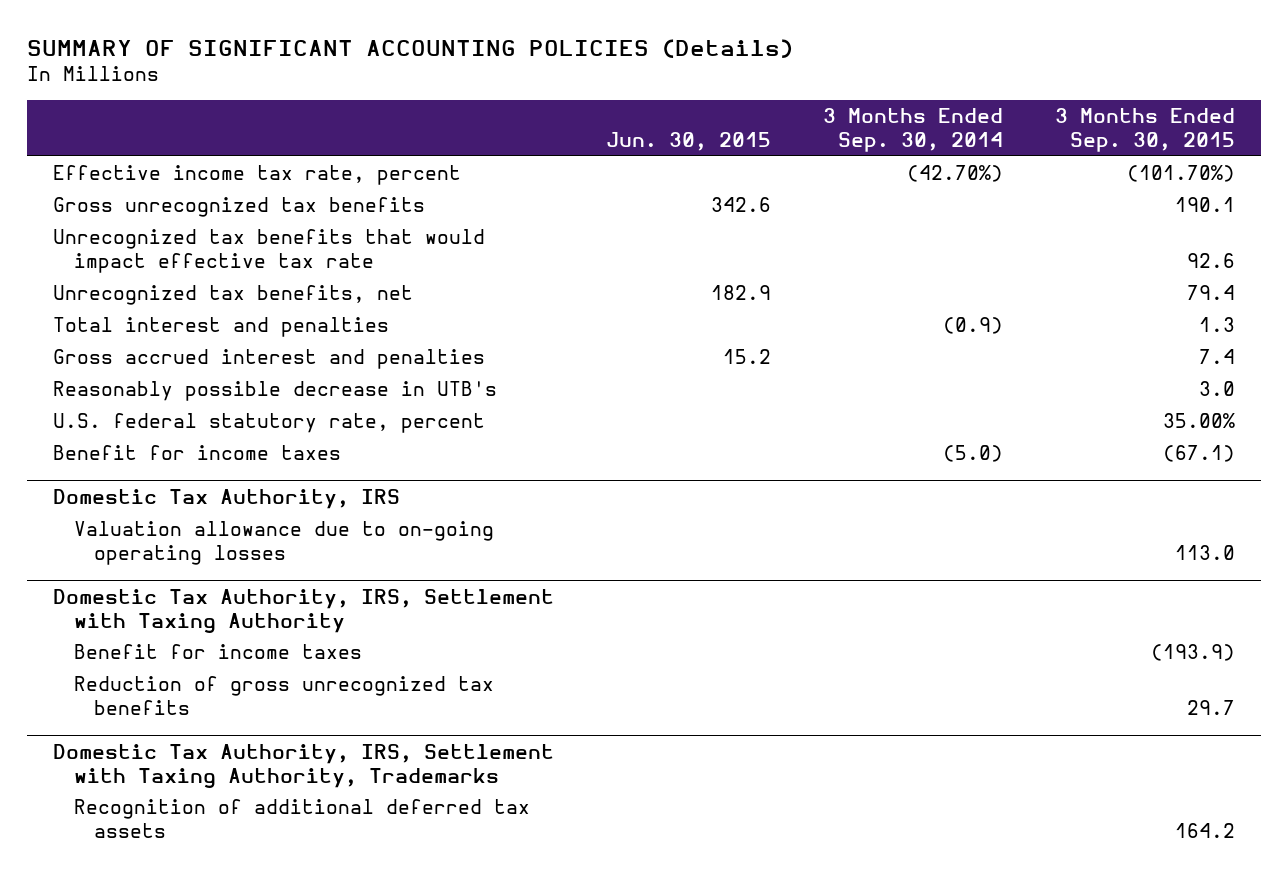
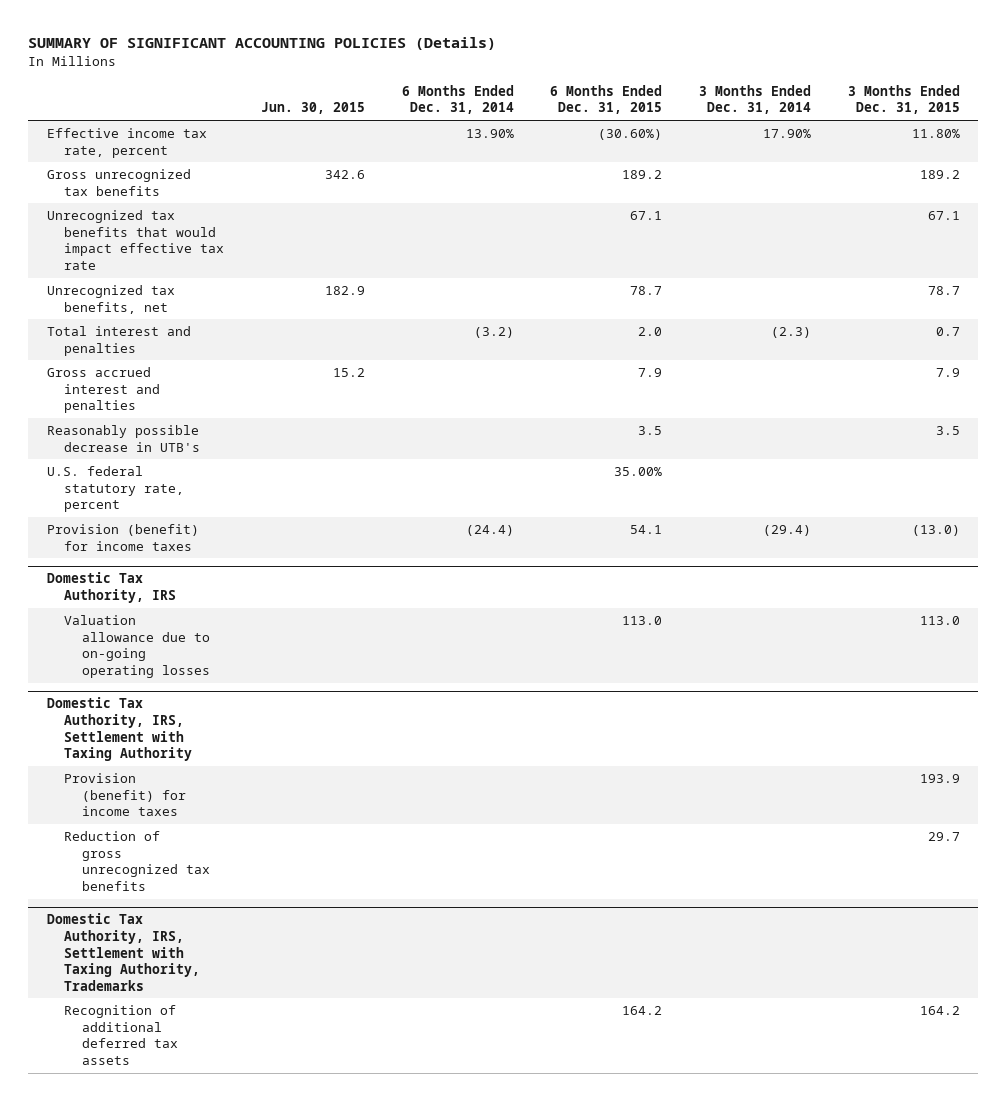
- | Jun. 30, 2015 | 3 Months Ended Sep. 30, 2014 | 3 Months Ended Sep. 30, 2015
+ | Jun. 30, 2015 | 6 Months Ended Dec. 31, 2014 | 6 Months Ended Dec. 31, 2015 | 3 Months Ended Dec. 31, 2014 | 3 Months Ended Dec. 31, 2015
- Benefit for income taxes | | (5.0) | (67.1)
+ Provision (benefit) for income taxes | | (24.4) | 54.1 | (29.4) | (13.0)
@ Domestic Tax Authority, IRS, Settlement with Taxing Authority
- Benefit for income taxes | | | (193.9)
+ Provision (benefit) for income taxes | | | | | 193.9

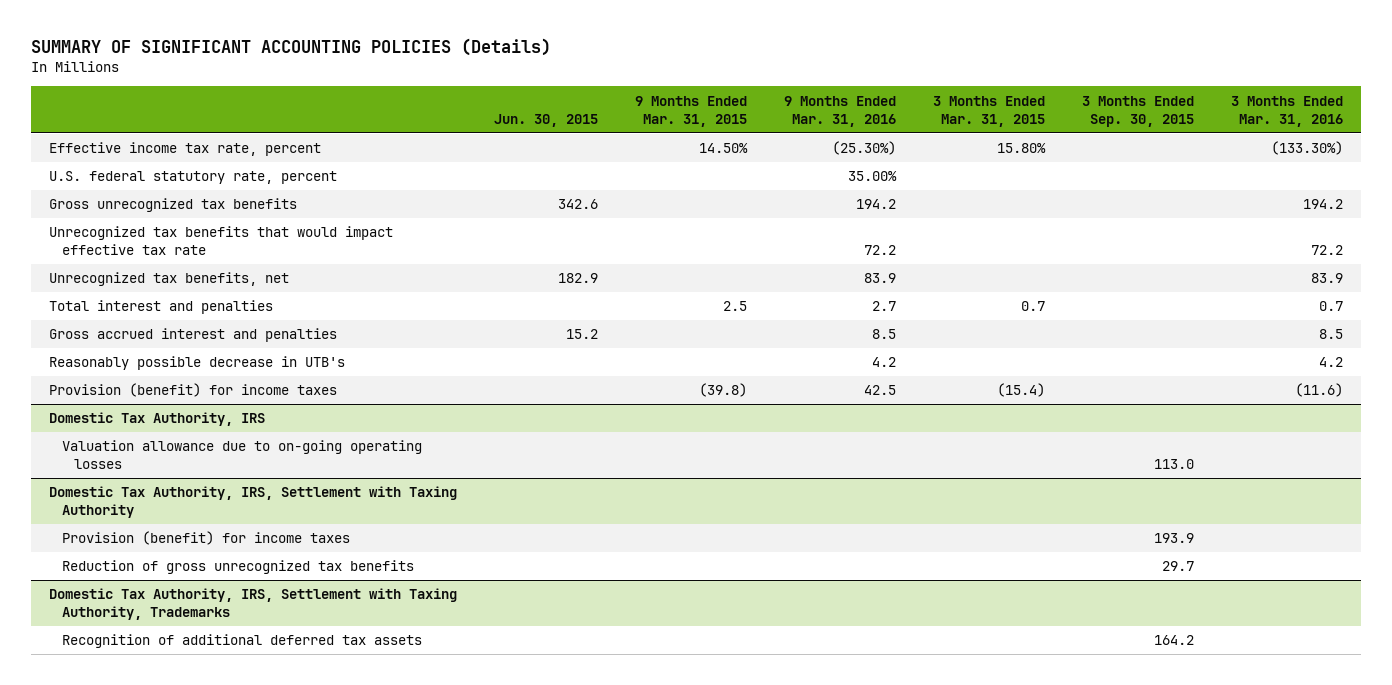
- | Jun. 30, 2015 | 6 Months Ended Dec. 31, 2014 | 6 Months Ended Dec. 31, 2015 | 3 Months Ended Dec. 31, 2014 | 3 Months Ended Dec. 31, 2015
+ | Jun. 30, 2015 | 9 Months Ended Mar. 31, 2015 | 9 Months Ended Mar. 31, 2016 | 3 Months Ended Mar. 31, 2015 | 3 Months Ended Sep. 30, 2015 | 3 Months Ended Mar. 31, 2016
moved up: U.S. federal statutory rate, percent | | | 35.00% | | |

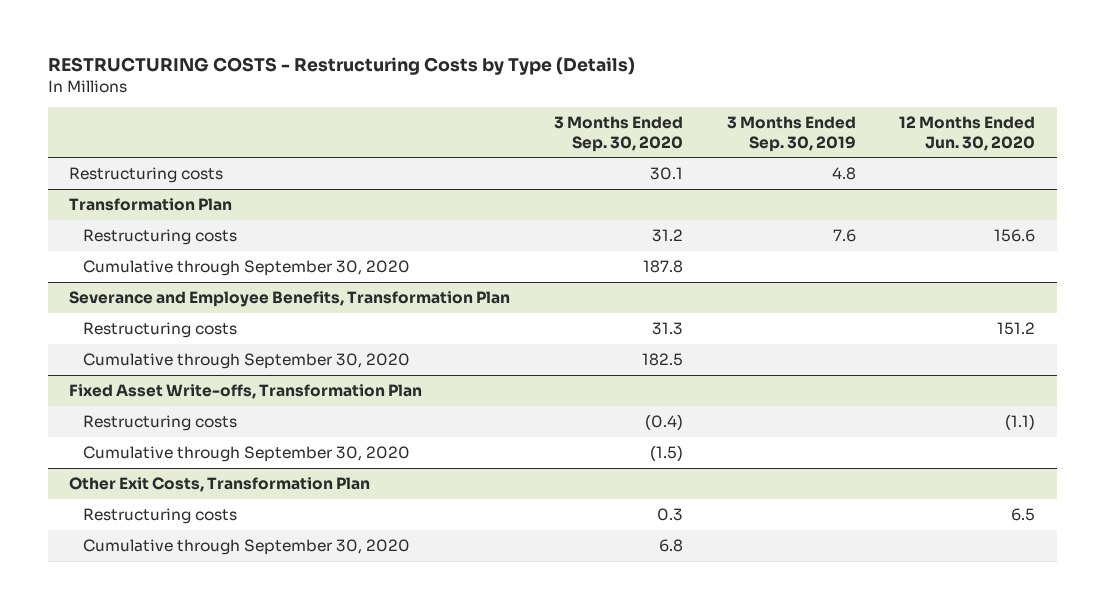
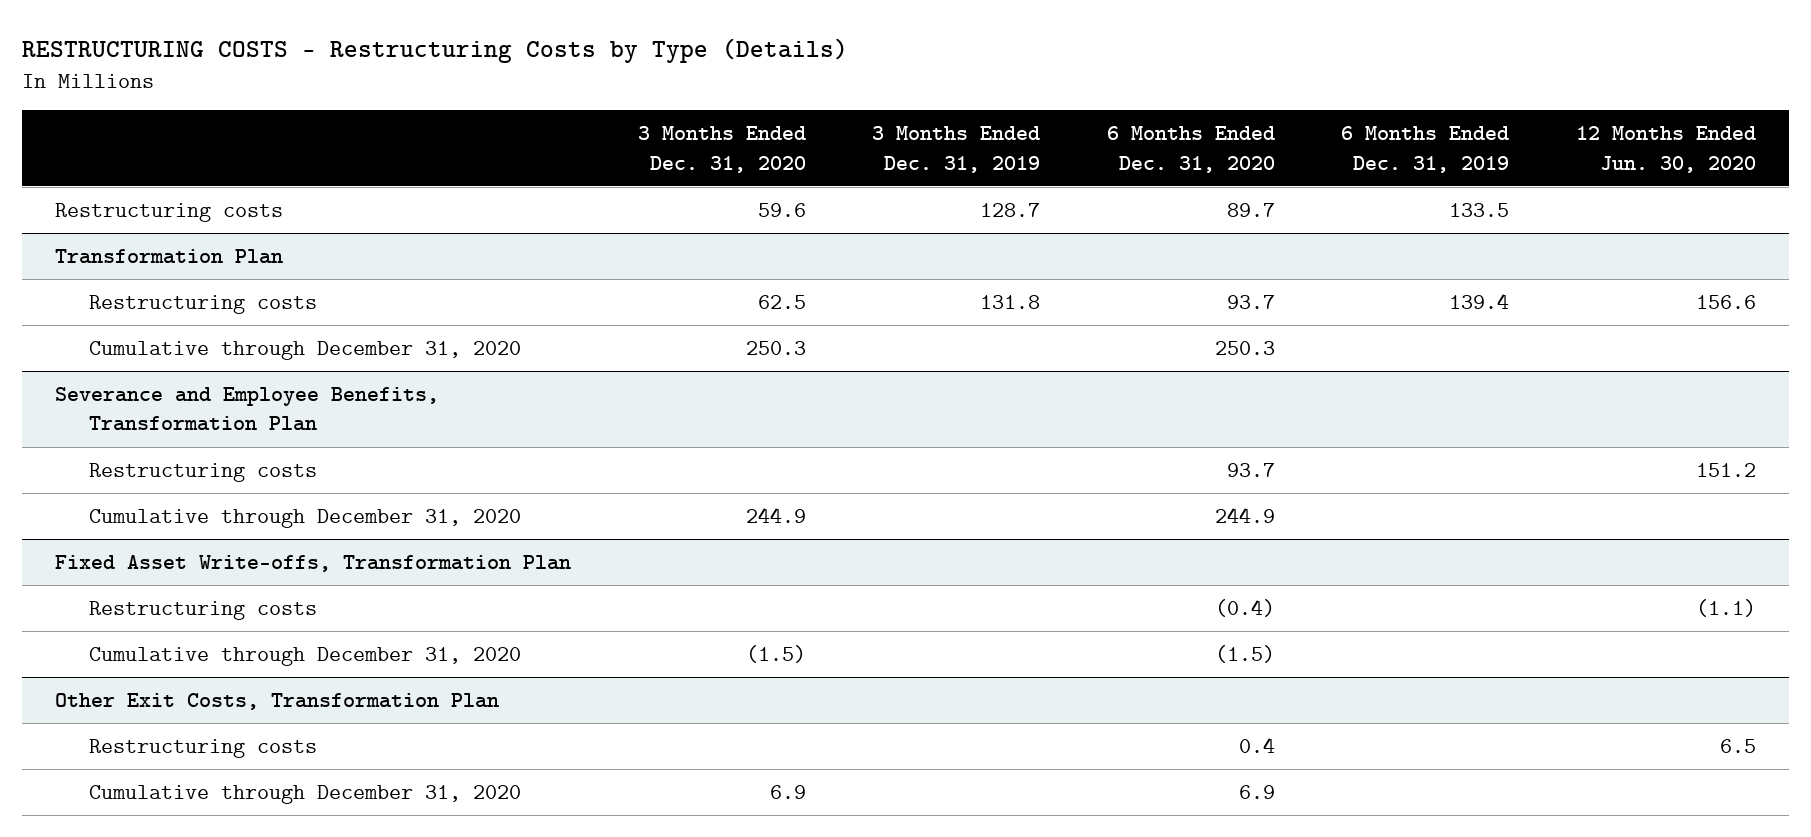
- | 3 Months Ended Sep. 30, 2020 | 3 Months Ended Sep. 30, 2019 | 12 Months Ended Jun. 30, 2020
+ | 3 Months Ended Dec. 31, 2020 | 3 Months Ended Dec. 31, 2019 | 6 Months Ended Dec. 31, 2020 | 6 Months Ended Dec. 31, 2019 | 12 Months Ended Jun. 30, 2020
@ Transformation Plan
- Cumulative through September 30, 2020 | 187.8 | |
+ Cumulative through December 31, 2020 | 250.3 | | 250.3 | |
@ Severance and Employee Benefits, Transformation Plan
- Cumulative through September 30, 2020 | 182.5 | |
+ Cumulative through December 31, 2020 | 244.9 | | 244.9 | |
@ Fixed Asset Write-offs, Transformation Plan
- Cumulative through September 30, 2020 | (1.5) | |
+ Cumulative through December 31, 2020 | (1.5) | | (1.5) | |
@ Other Exit Costs, Transformation Plan
- Cumulative through September 30, 2020 | 6.8 | |
+ Cumulative through December 31, 2020 | 6.9 | | 6.9 | |

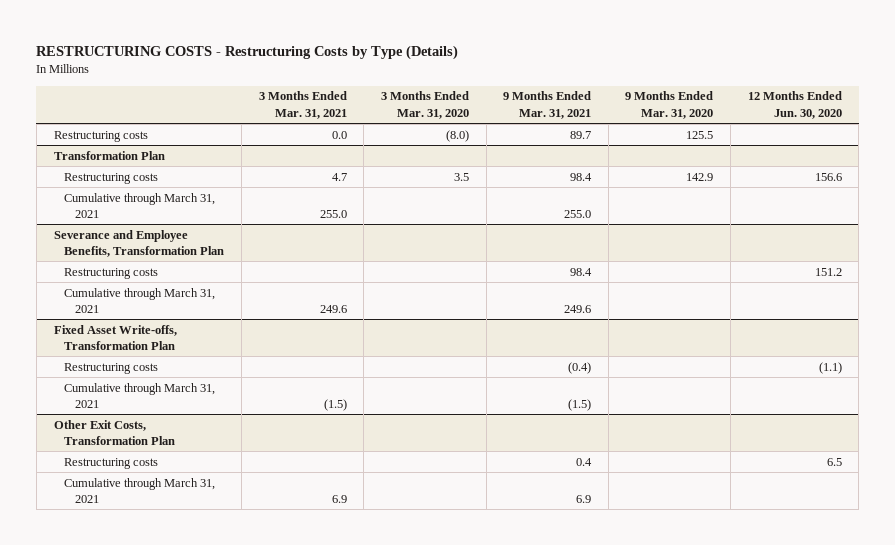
- | 3 Months Ended Dec. 31, 2020 | 3 Months Ended Dec. 31, 2019 | 6 Months Ended Dec. 31, 2020 | 6 Months Ended Dec. 31, 2019 | 12 Months Ended Jun. 30, 2020
+ | 3 Months Ended Mar. 31, 2021 | 3 Months Ended Mar. 31, 2020 | 9 Months Ended Mar. 31, 2021 | 9 Months Ended Mar. 31, 2020 | 12 Months Ended Jun. 30, 2020
@ Transformation Plan
- Cumulative through December 31, 2020 | 250.3 | | 250.3 | |
+ Cumulative through March 31, 2021 | 255.0 | | 255.0 | |
@ Severance and Employee Benefits, Transformation Plan
- Cumulative through December 31, 2020 | 244.9 | | 244.9 | |
+ Cumulative through March 31, 2021 | 249.6 | | 249.6 | |
@ Fixed Asset Write-offs, Transformation Plan
- Cumulative through December 31, 2020 | (1.5) | | (1.5) | |
+ Cumulative through March 31, 2021 | (1.5) | | (1.5) | |
@ Other Exit Costs, Transformation Plan
- Cumulative through December 31, 2020 | 6.9 | | 6.9 | |
+ Cumulative through March 31, 2021 | 6.9 | | 6.9 | |

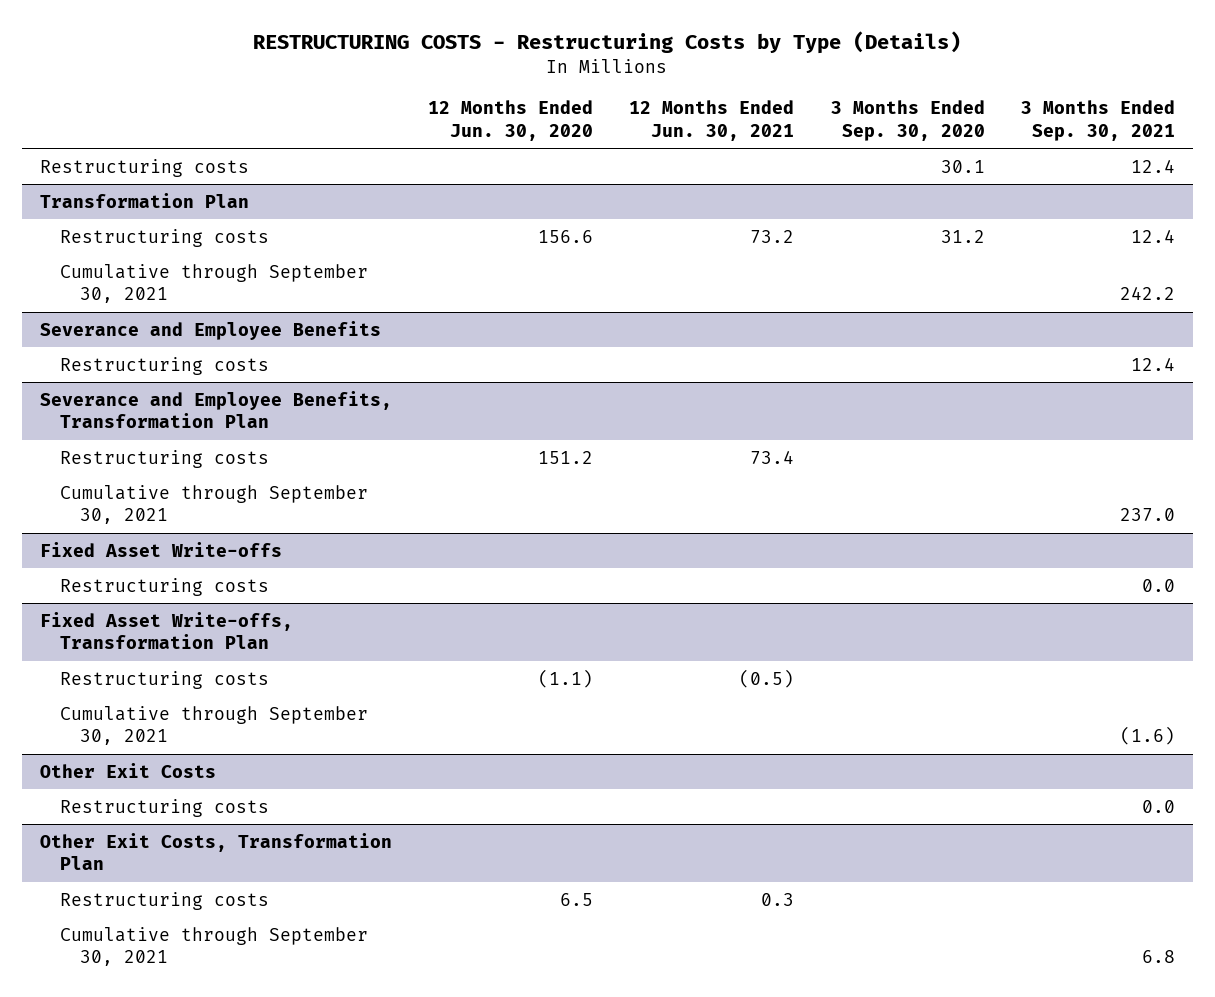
- | 3 Months Ended Mar. 31, 2021 | 3 Months Ended Mar. 31, 2020 | 9 Months Ended Mar. 31, 2021 | 9 Months Ended Mar. 31, 2020 | 12 Months Ended Jun. 30, 2020
+ | 12 Months Ended Jun. 30, 2020 | 12 Months Ended Jun. 30, 2021 | 3 Months Ended Sep. 30, 2020 | 3 Months Ended Sep. 30, 2021
@ Transformation Plan
- Cumulative through March 31, 2021 | 255.0 | | 255.0 | |
+ Cumulative through September 30, 2021 | | | | 242.2
+ Severance and Employee Benefits
+ Restructuring costs | | | | 12.4
@ Severance and Employee Benefits, Transformation Plan
- Cumulative through March 31, 2021 | 249.6 | | 249.6 | |
+ Cumulative through September 30, 2021 | | | | 237.0
+ Fixed Asset Write-offs
+ Restructuring costs | | | | 0.0
@ Fixed Asset Write-offs, Transformation Plan
- Cumulative through March 31, 2021 | (1.5) | | (1.5) | |
+ Cumulative through September 30, 2021 | | | | (1.6)
+ Other Exit Costs
+ Restructuring costs | | | | 0.0
@ Other Exit Costs, Transformation Plan
- Cumulative through March 31, 2021 | 6.9 | | 6.9 | |
+ Cumulative through September 30, 2021 | | | | 6.8

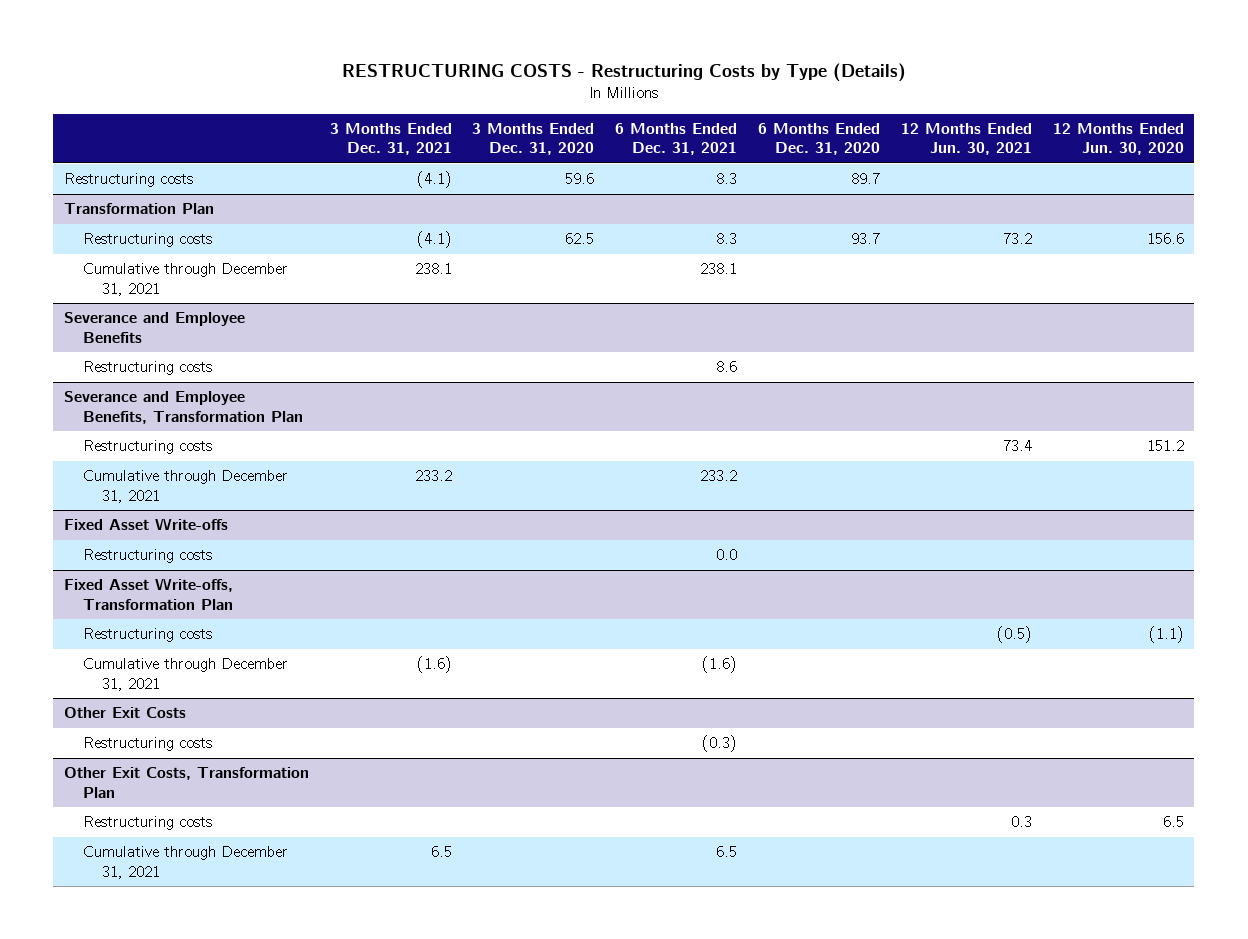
- | 12 Months Ended Jun. 30, 2020 | 12 Months Ended Jun. 30, 2021 | 3 Months Ended Sep. 30, 2020 | 3 Months Ended Sep. 30, 2021
+ | 3 Months Ended Dec. 31, 2021 | 3 Months Ended Dec. 31, 2020 | 6 Months Ended Dec. 31, 2021 | 6 Months Ended Dec. 31, 2020 | 12 Months Ended Jun. 30, 2021 | 12 Months Ended Jun. 30, 2020
@ Transformation Plan
- Cumulative through September 30, 2021 | | | | 242.2
+ Cumulative through December 31, 2021 | 238.1 | | 238.1 | | |
@ Severance and Employee Benefits, Transformation Plan
- Cumulative through September 30, 2021 | | | | 237.0
+ Cumulative through December 31, 2021 | 233.2 | | 233.2 | | |
@ Fixed Asset Write-offs, Transformation Plan
- Cumulative through September 30, 2021 | | | | (1.6)
+ Cumulative through December 31, 2021 | (1.6) | | (1.6) | | |
@ Other Exit Costs, Transformation Plan
- Cumulative through September 30, 2021 | | | | 6.8
+ Cumulative through December 31, 2021 | 6.5 | | 6.5 | | |

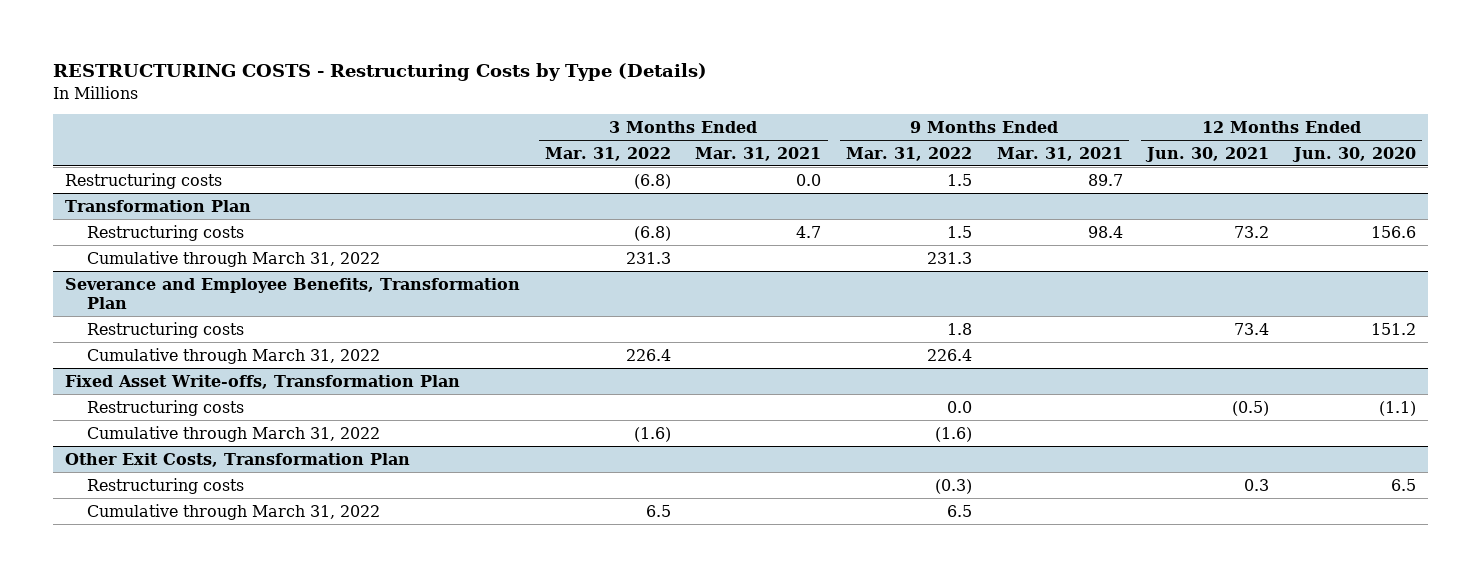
- | 3 Months Ended Dec. 31, 2021 | 3 Months Ended Dec. 31, 2020 | 6 Months Ended Dec. 31, 2021 | 6 Months Ended Dec. 31, 2020 | 12 Months Ended Jun. 30, 2021 | 12 Months Ended Jun. 30, 2020
+ | 3 Months Ended Mar. 31, 2022 | 3 Months Ended Mar. 31, 2021 | 9 Months Ended Mar. 31, 2022 | 9 Months Ended Mar. 31, 2021 | 12 Months Ended Jun. 30, 2021 | 12 Months Ended Jun. 30, 2020
@ Transformation Plan
- Cumulative through December 31, 2021 | 238.1 | | 238.1 | | |
- Severance and Employee Benefits
- Restructuring costs | | | 8.6 | | |
@ Transformation Plan
+ Cumulative through March 31, 2022 | 231.3 | | 231.3 | | |
@ Severance and Employee Benefits, Transformation Plan
- Cumulative through December 31, 2021 | 233.2 | | 233.2 | | |
- Fixed Asset Write-offs
- Restructuring costs | | | 0.0 | | |
@ Severance and Employee Benefits, Transformation Plan
+ Cumulative through March 31, 2022 | 226.4 | | 226.4 | | |
@ Fixed Asset Write-offs, Transformation Plan
- Cumulative through December 31, 2021 | (1.6) | | (1.6) | | |
- Other Exit Costs
- Restructuring costs | | | (0.3) | | |
@ Fixed Asset Write-offs, Transformation Plan
+ Cumulative through March 31, 2022 | (1.6) | | (1.6) | | |
@ Other Exit Costs, Transformation Plan
- Cumulative through December 31, 2021 | 6.5 | | 6.5 | | |
+ Cumulative through March 31, 2022 | 6.5 | | 6.5 | | |

